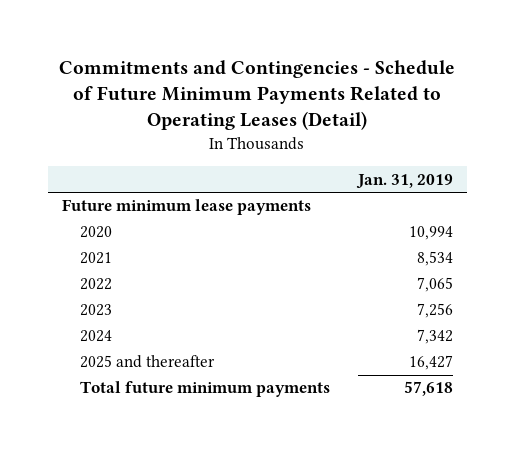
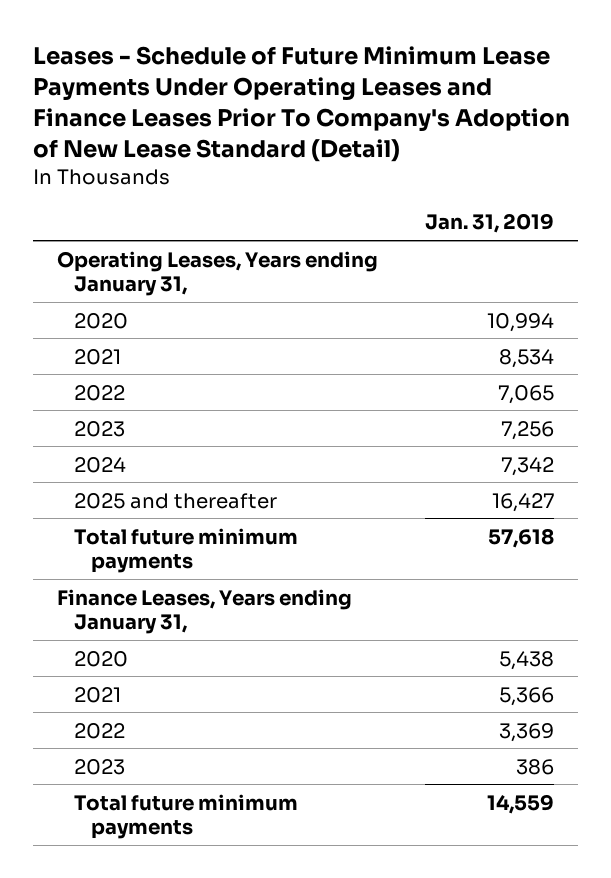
- Commitments and Contingencies - Schedule of Future Minimum Payments Related to Operating Leases (Detail)
+ Leases - Schedule of Future Minimum Lease Payments Under Operating Leases and Finance Leases Prior To Company's Adoption of New Lease Standard (Detail)
- Future minimum lease payments
+ Operating Leases, Years ending January 31,
+ Finance Leases, Years ending January 31,
+ 2020 | 5,438
+ 2021 | 5,366
+ 2022 | 3,369
+ 2023 | 386
+ Total future minimum payments | 14,559

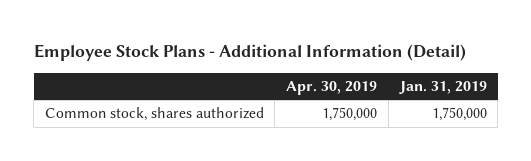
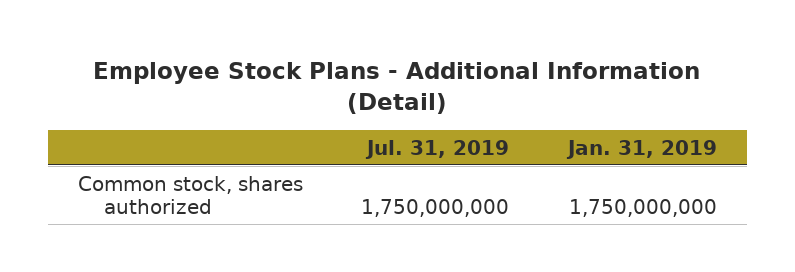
- | Apr. 30, 2019 | Jan. 31, 2019
+ | Jul. 31, 2019 | Jan. 31, 2019
- Common stock, shares authorized | 1,750,000 | 1,750,000
+ Common stock, shares authorized | 1,750,000,000 | 1,750,000,000

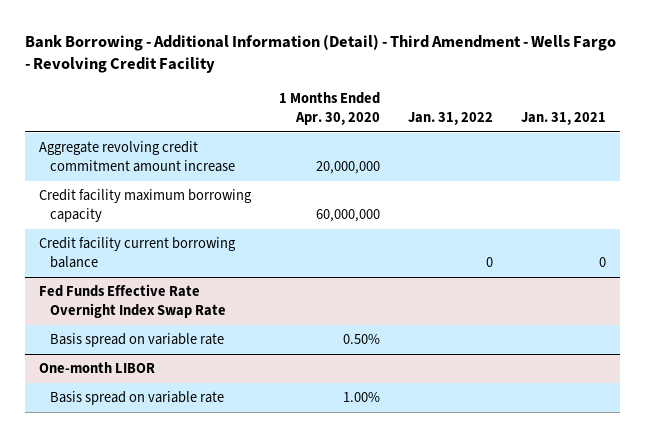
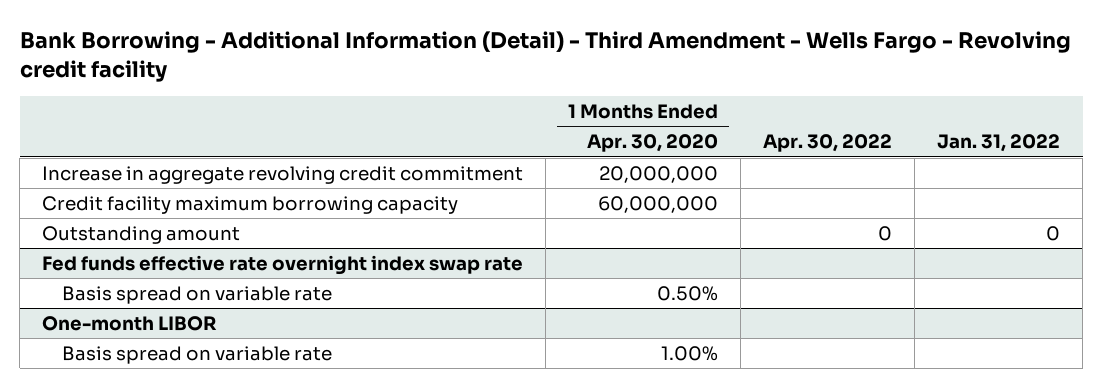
- Bank Borrowing - Additional Information (Detail) - Third Amendment - Wells Fargo - Revolving Credit Facility
+ Bank Borrowing - Additional Information (Detail) - Third Amendment - Wells Fargo - Revolving credit facility
- | 1 Months Ended Apr. 30, 2020 | Jan. 31, 2022 | Jan. 31, 2021
+ | 1 Months Ended Apr. 30, 2020 | Apr. 30, 2022 | Jan. 31, 2022
- Aggregate revolving credit commitment amount increase | 20,000,000 | |
+ Increase in aggregate revolving credit commitment | 20,000,000 | |
- Credit facility current borrowing balance | | 0 | 0
- Fed Funds Effective Rate Overnight Index Swap Rate
+ Outstanding amount | | 0 | 0
+ Fed funds effective rate overnight index swap rate

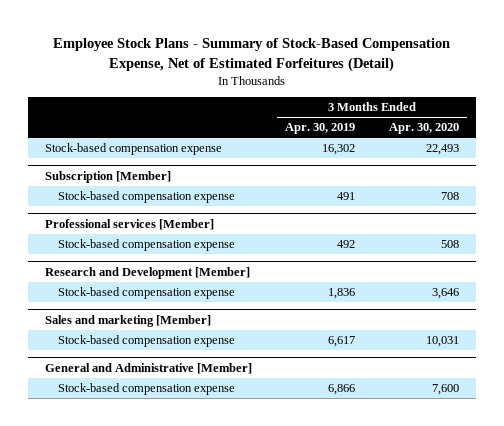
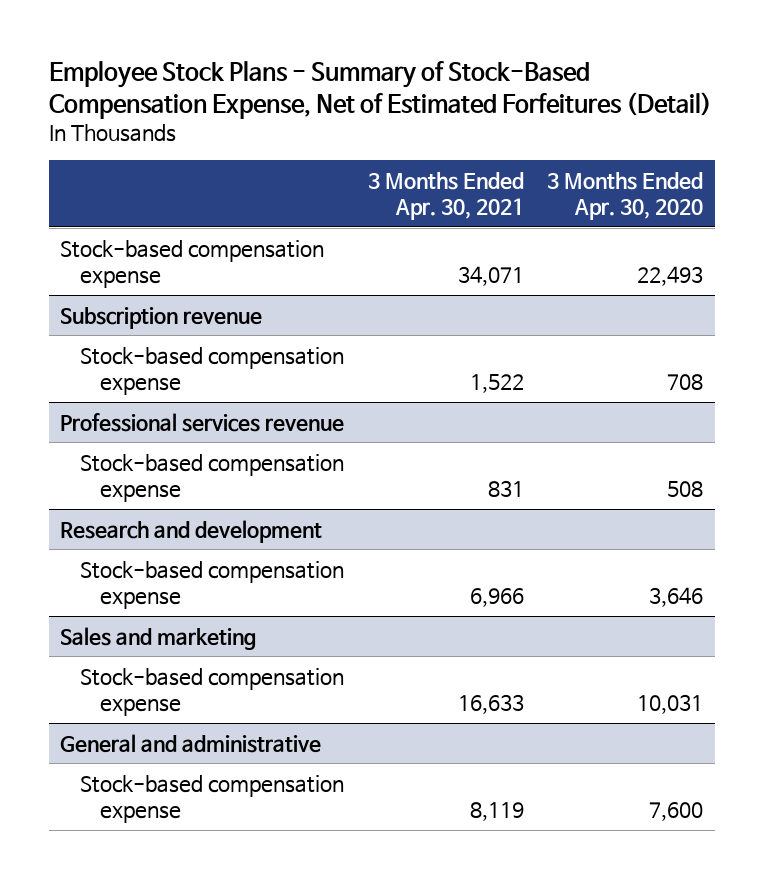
- | 3 Months Ended Apr. 30, 2019 | 3 Months Ended Apr. 30, 2020
+ | 3 Months Ended Apr. 30, 2021 | 3 Months Ended Apr. 30, 2020
- Subscription [Member]
+ Subscription revenue
- Professional services [Member]
+ Professional services revenue
- Research and Development [Member]
+ Research and development
- Sales and marketing [Member]
+ Sales and marketing
- General and Administrative [Member]
+ General and administrative

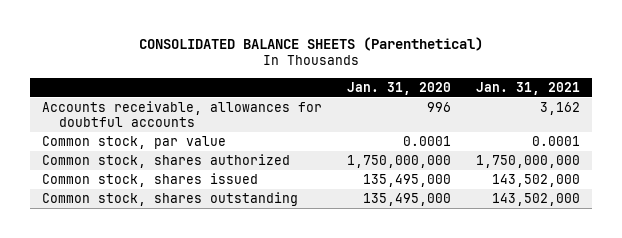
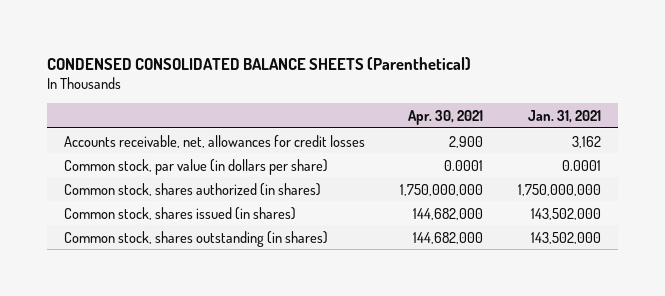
- CONSOLIDATED BALANCE SHEETS (Parenthetical)
+ CONDENSED CONSOLIDATED BALANCE SHEETS (Parenthetical)
- | Jan. 31, 2020 | Jan. 31, 2021
+ | Apr. 30, 2021 | Jan. 31, 2021
- Accounts receivable, allowances for doubtful accounts | 996 | 3,162
- Common stock, par value | 0.0001 | 0.0001
- Common stock, shares authorized | 1,750,000,000 | 1,750,000,000
- Common stock, shares issued | 135,495,000 | 143,502,000
- Common stock, shares outstanding | 135,495,000 | 143,502,000
+ Accounts receivable, net, allowances for credit losses | 2,900 | 3,162
+ Common stock, par value (in dollars per share) | 0.0001 | 0.0001
+ Common stock, shares authorized (in shares) | 1,750,000,000 | 1,750,000,000
+ Common stock, shares issued (in shares) | 144,682,000 | 143,502,000
+ Common stock, shares outstanding (in shares) | 144,682,000 | 143,502,000

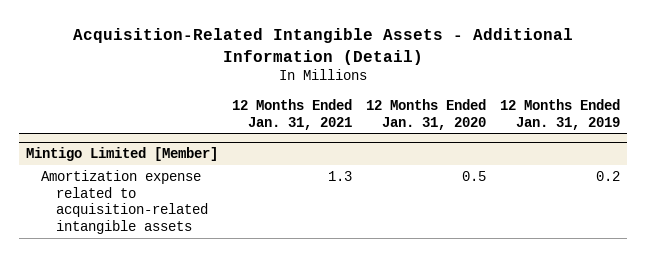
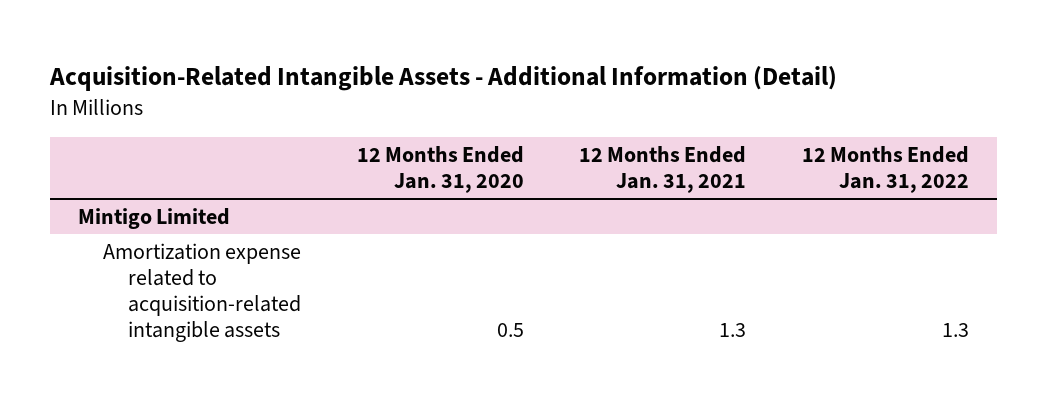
- | 12 Months Ended Jan. 31, 2021 | 12 Months Ended Jan. 31, 2020 | 12 Months Ended Jan. 31, 2019
+ | 12 Months Ended Jan. 31, 2020 | 12 Months Ended Jan. 31, 2021 | 12 Months Ended Jan. 31, 2022
- Mintigo Limited [Member]
+ Mintigo Limited

